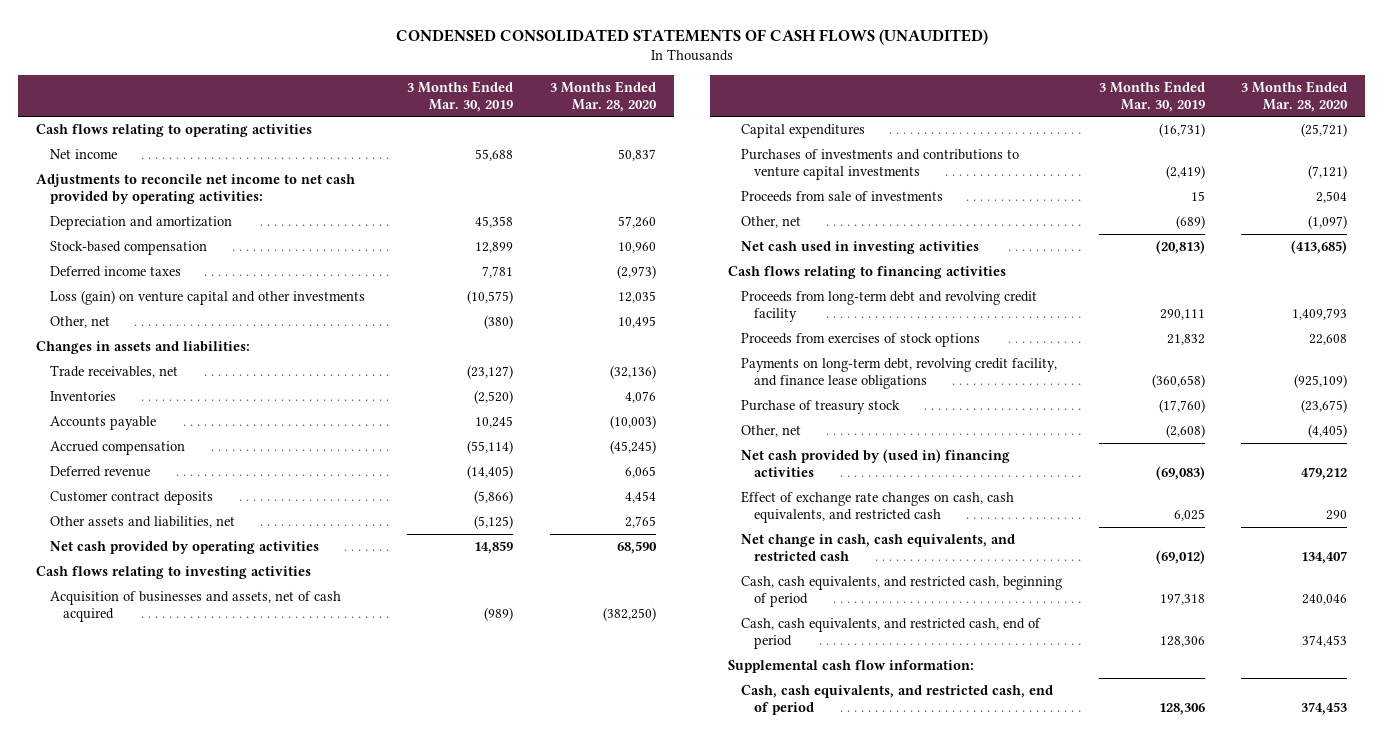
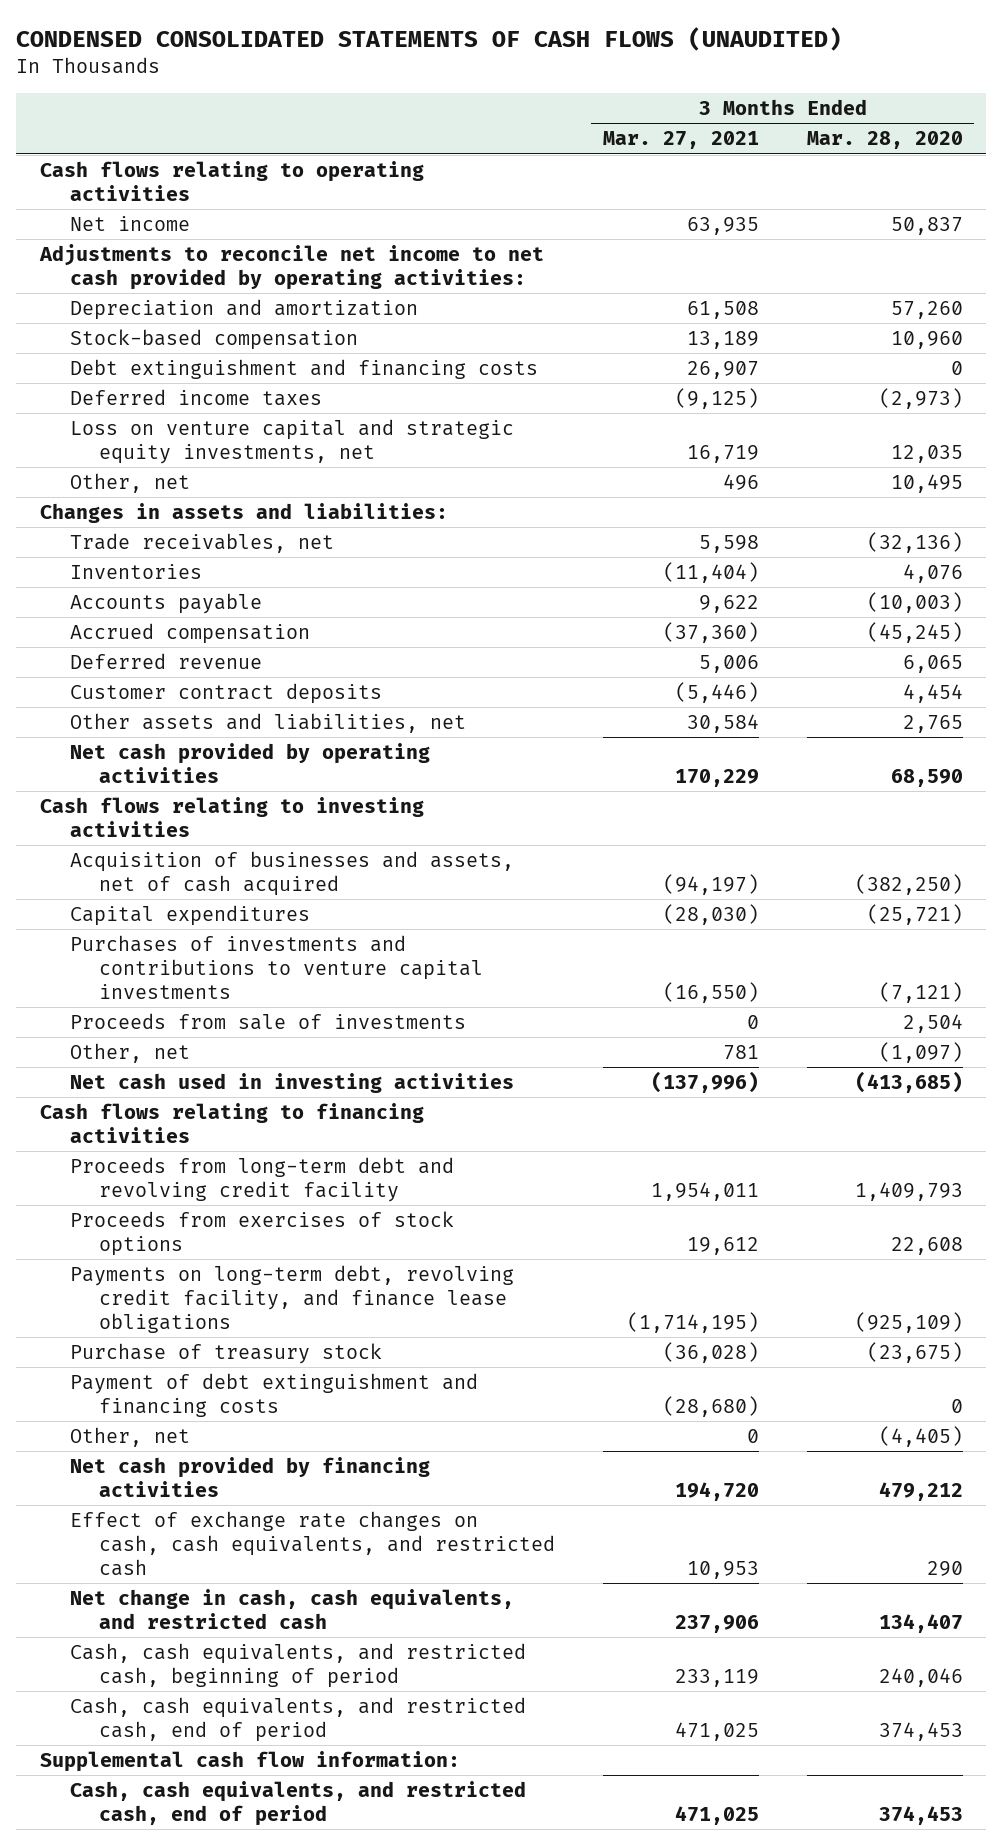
- | 3 Months Ended Mar. 30, 2019 | 3 Months Ended Mar. 28, 2020
+ | 3 Months Ended Mar. 27, 2021 | 3 Months Ended Mar. 28, 2020
+ Debt extinguishment and financing costs | 26,907 | 0
- Loss (gain) on venture capital and other investments | (10,575) | 12,035
+ Loss on venture capital and strategic equity investments, net | 16,719 | 12,035
+ Payment of debt extinguishment and financing costs | (28,680) | 0
- Net cash provided by (used in) financing activities | (69,083) | 479,212
+ Net cash provided by financing activities | 194,720 | 479,212

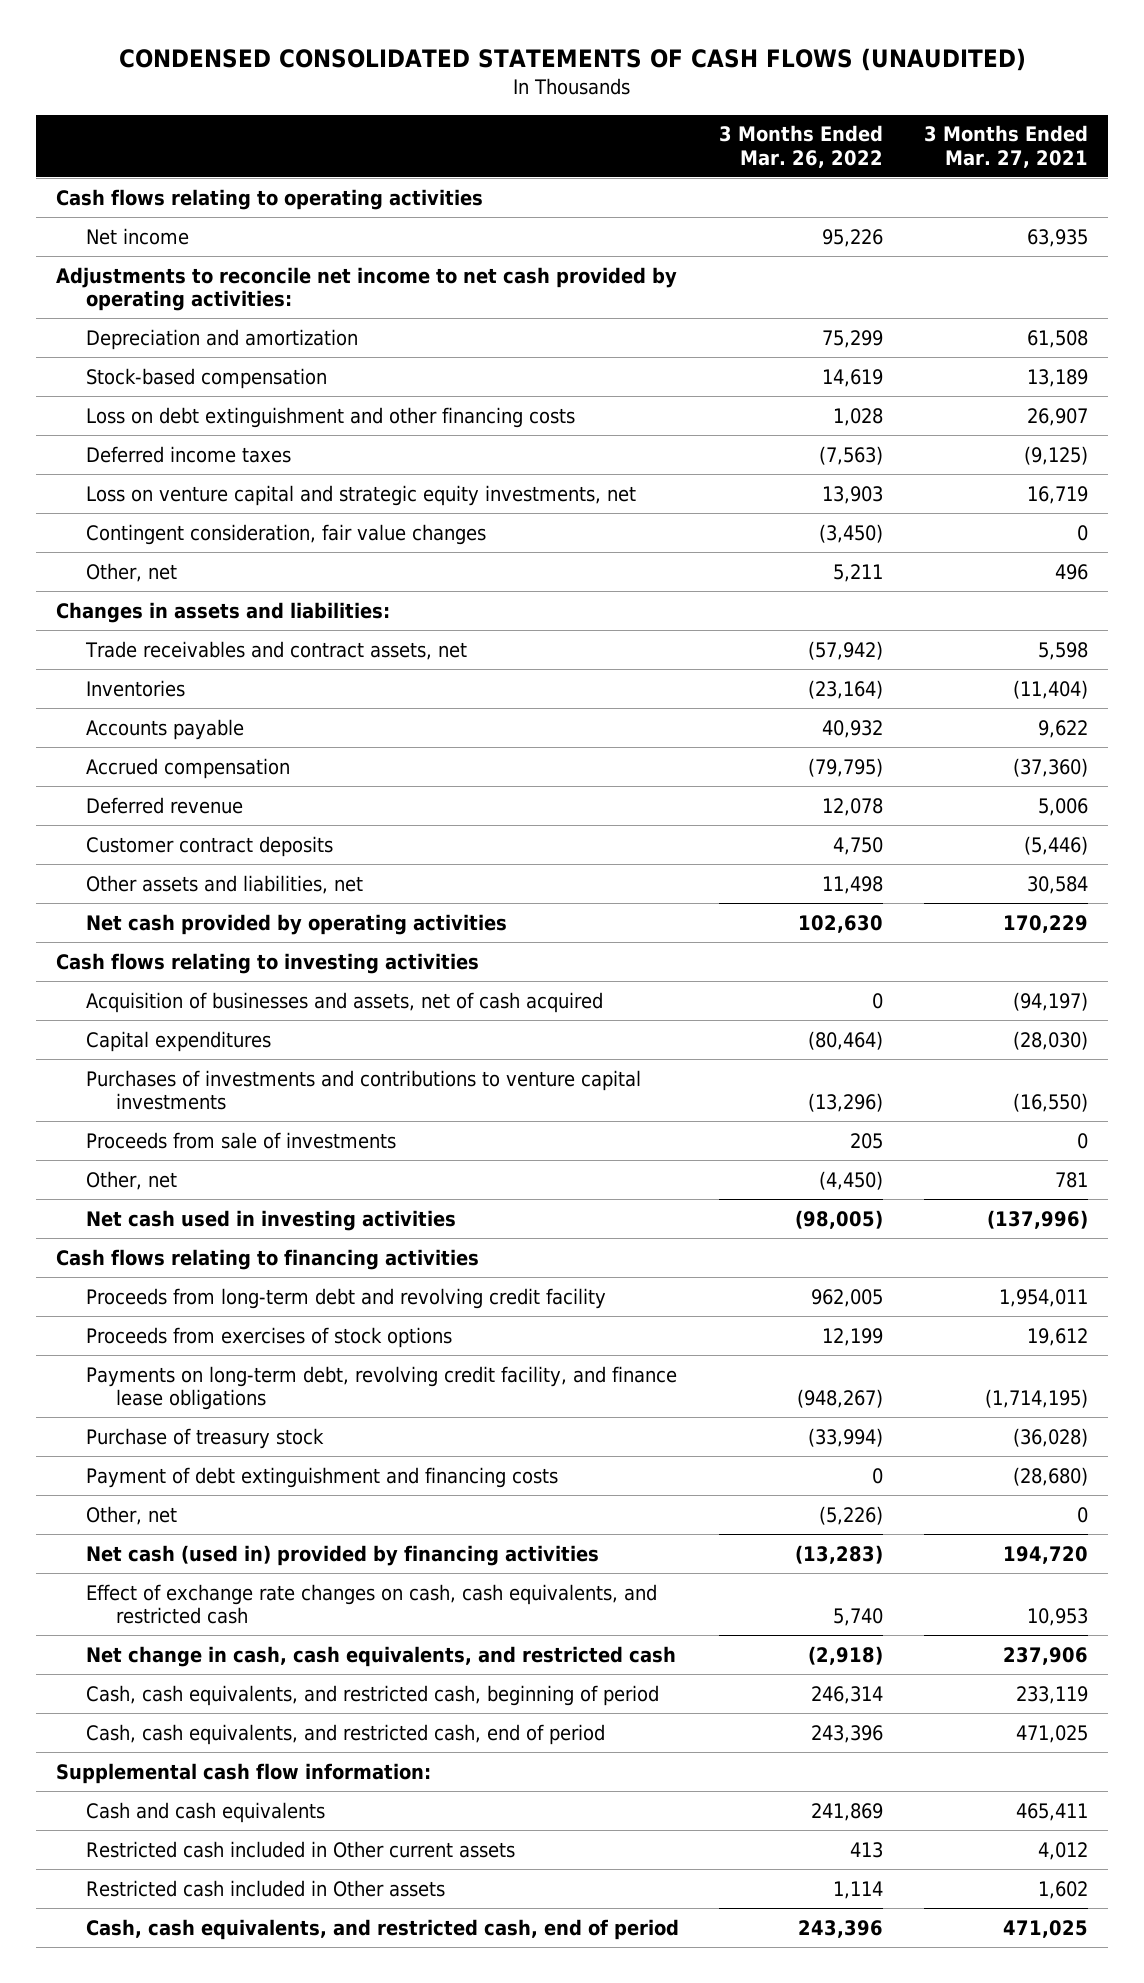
- | 3 Months Ended Mar. 27, 2021 | 3 Months Ended Mar. 28, 2020
+ | 3 Months Ended Mar. 26, 2022 | 3 Months Ended Mar. 27, 2021
- Debt extinguishment and financing costs | 26,907 | 0
+ Loss on debt extinguishment and other financing costs | 1,028 | 26,907
+ Contingent consideration, fair value changes | (3,450) | 0
- Trade receivables, net | 5,598 | (32,136)
+ Trade receivables and contract assets, net | (57,942) | 5,598
- Net cash provided by financing activities | 194,720 | 479,212
+ Net cash (used in) provided by financing activities | (13,283) | 194,720
+ Cash and cash equivalents | 241,869 | 465,411
+ Restricted cash included in Other current assets | 413 | 4,012
+ Restricted cash included in Other assets | 1,114 | 1,602

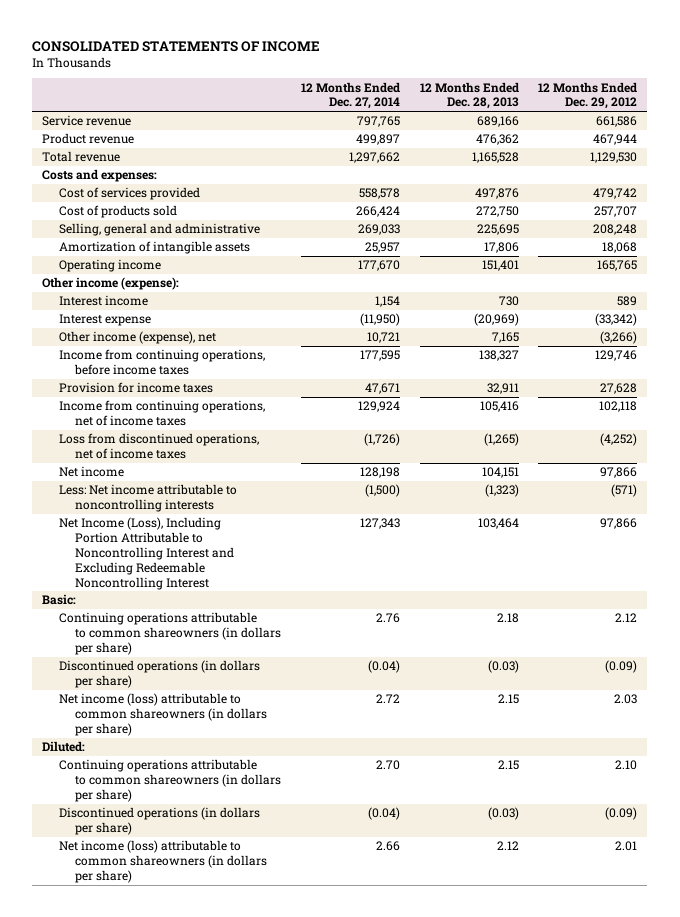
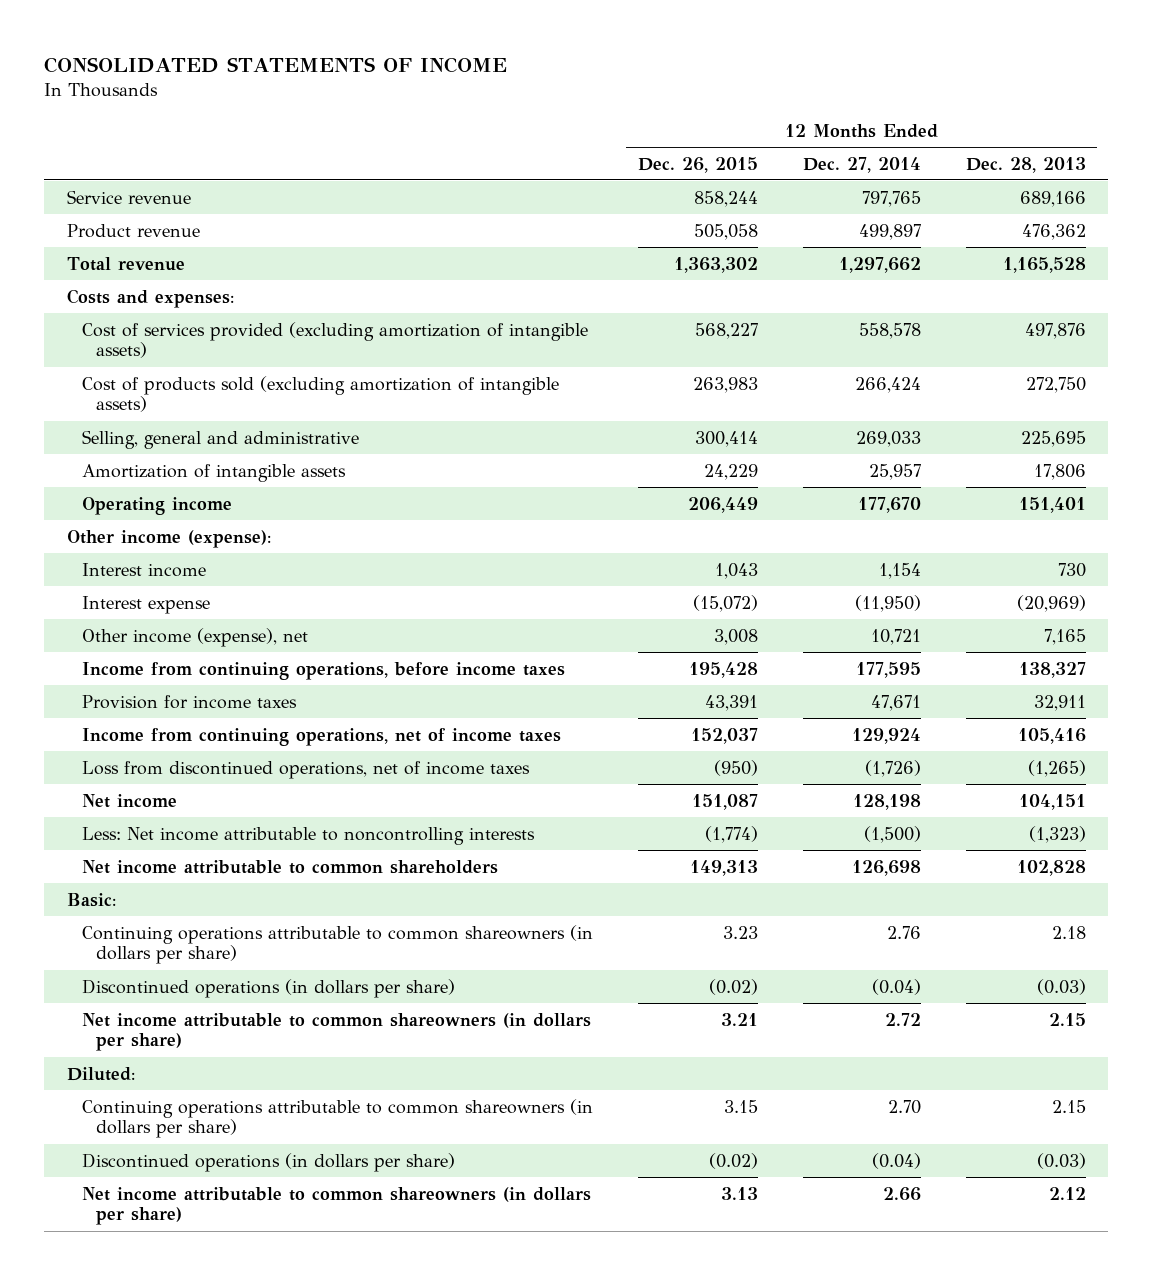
- | 12 Months Ended Dec. 27, 2014 | 12 Months Ended Dec. 28, 2013 | 12 Months Ended Dec. 29, 2012
+ | 12 Months Ended Dec. 26, 2015 | 12 Months Ended Dec. 27, 2014 | 12 Months Ended Dec. 28, 2013
- Cost of services provided | 558,578 | 497,876 | 479,742
- Cost of products sold | 266,424 | 272,750 | 257,707
+ Cost of services provided (excluding amortization of intangible assets) | 568,227 | 558,578 | 497,876
+ Cost of products sold (excluding amortization of intangible assets) | 263,983 | 266,424 | 272,750
- Net Income (Loss), Including Portion Attributable to Noncontrolling Interest and Excluding Redeemable Noncontrolling Interest | 127,343 | 103,464 | 97,866
+ Net income attributable to common shareholders | 149,313 | 126,698 | 102,828
- Net income (loss) attributable to common shareowners (in dollars per share) | 2.72 | 2.15 | 2.03
+ Net income attributable to common shareowners (in dollars per share) | 3.21 | 2.72 | 2.15
- Net income (loss) attributable to common shareowners (in dollars per share) | 2.66 | 2.12 | 2.01
+ Net income attributable to common shareowners (in dollars per share) | 3.13 | 2.66 | 2.12

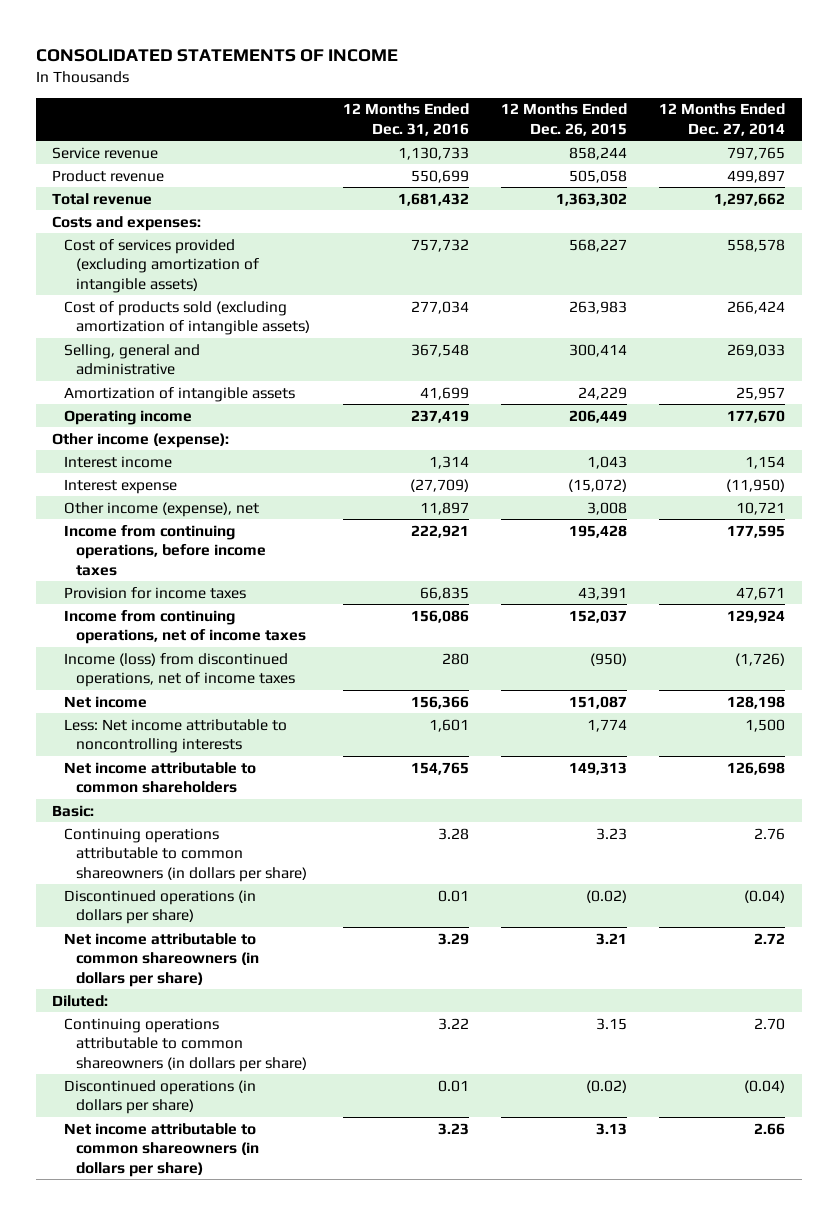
- | 12 Months Ended Dec. 26, 2015 | 12 Months Ended Dec. 27, 2014 | 12 Months Ended Dec. 28, 2013
+ | 12 Months Ended Dec. 31, 2016 | 12 Months Ended Dec. 26, 2015 | 12 Months Ended Dec. 27, 2014
- Loss from discontinued operations, net of income taxes | (950) | (1,726) | (1,265)
+ Income (loss) from discontinued operations, net of income taxes | 280 | (950) | (1,726)
- Less: Net income attributable to noncontrolling interests | (1,774) | (1,500) | (1,323)
+ Less: Net income attributable to noncontrolling interests | 1,601 | 1,774 | 1,500

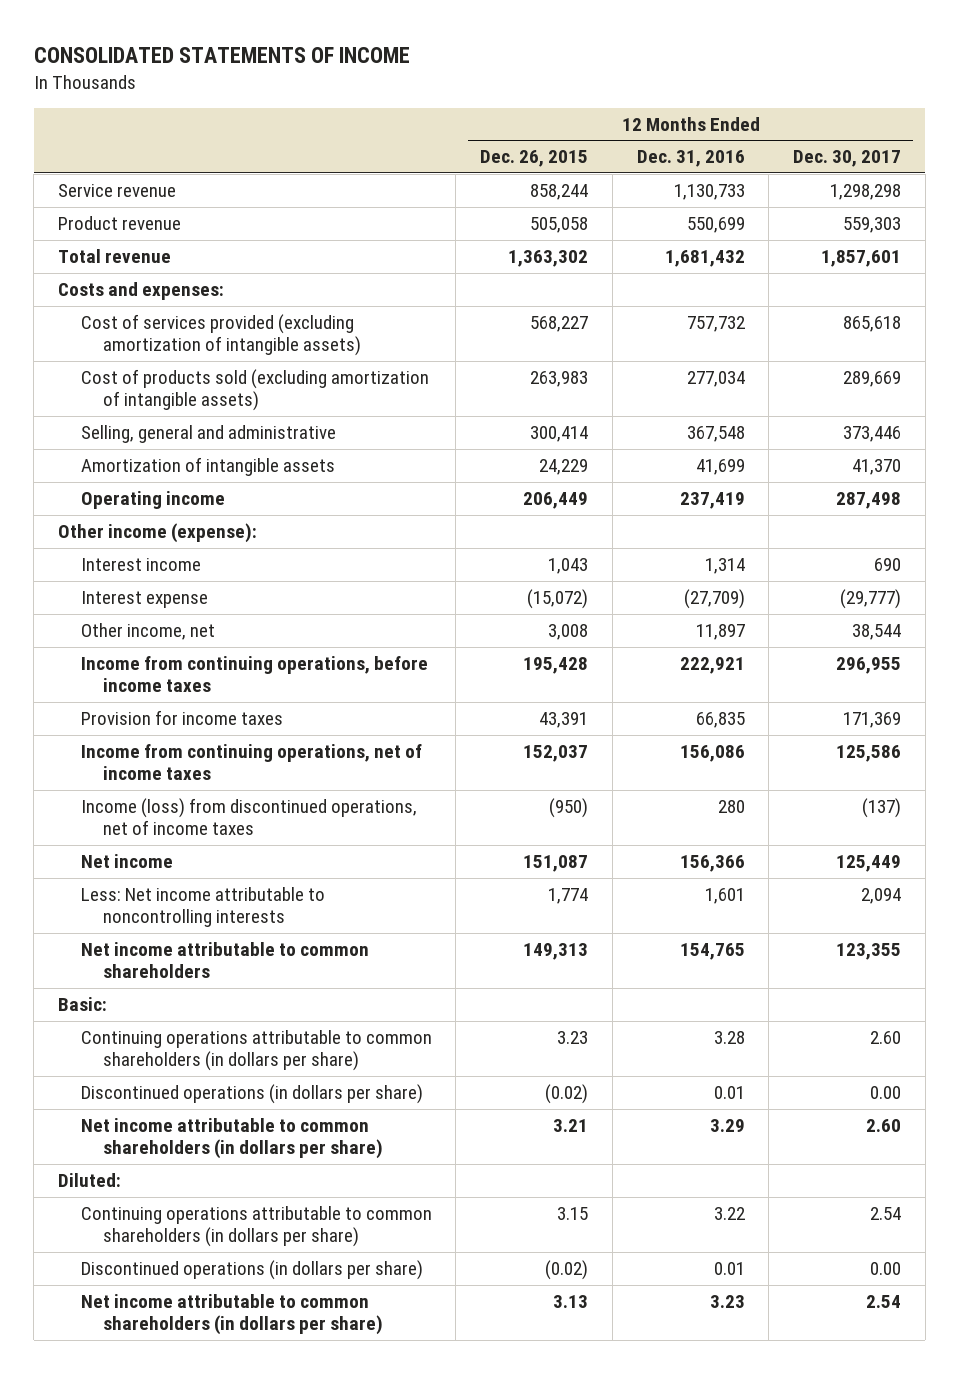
- | 12 Months Ended Dec. 31, 2016 | 12 Months Ended Dec. 26, 2015 | 12 Months Ended Dec. 27, 2014
+ | 12 Months Ended Dec. 26, 2015 | 12 Months Ended Dec. 31, 2016 | 12 Months Ended Dec. 30, 2017
- Other income (expense), net | 11,897 | 3,008 | 10,721
+ Other income, net | 3,008 | 11,897 | 38,544
- Continuing operations attributable to common shareowners (in dollars per share) | 3.28 | 3.23 | 2.76
+ Continuing operations attributable to common shareholders (in dollars per share) | 3.23 | 3.28 | 2.60
- Net income attributable to common shareowners (in dollars per share) | 3.29 | 3.21 | 2.72
+ Net income attributable to common shareholders (in dollars per share) | 3.21 | 3.29 | 2.60
- Continuing operations attributable to common shareowners (in dollars per share) | 3.22 | 3.15 | 2.70
+ Continuing operations attributable to common shareholders (in dollars per share) | 3.15 | 3.22 | 2.54
- Net income attributable to common shareowners (in dollars per share) | 3.23 | 3.13 | 2.66
+ Net income attributable to common shareholders (in dollars per share) | 3.13 | 3.23 | 2.54

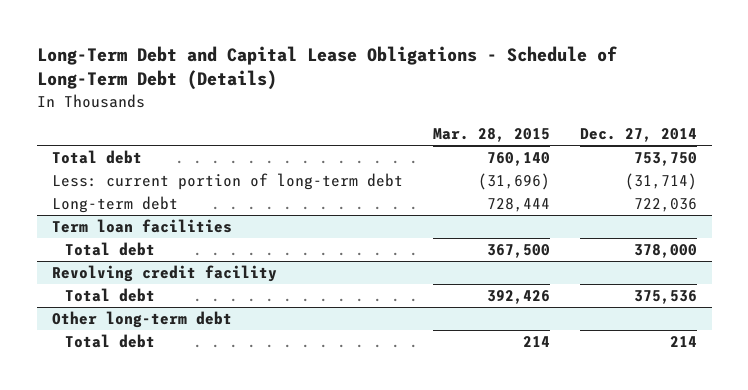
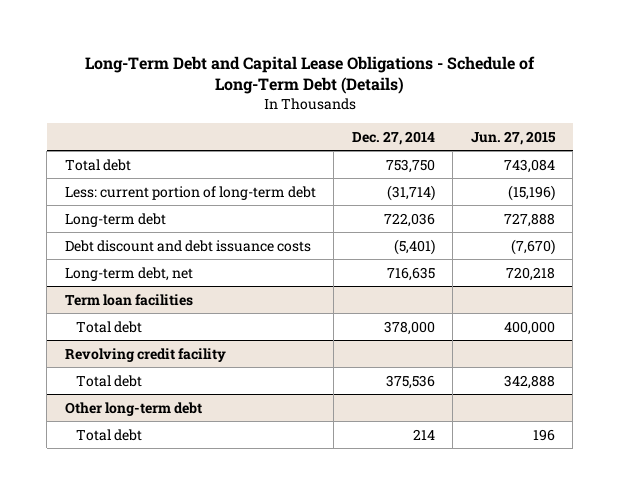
- | Mar. 28, 2015 | Dec. 27, 2014
+ | Dec. 27, 2014 | Jun. 27, 2015
+ Debt discount and debt issuance costs | (5,401) | (7,670)
+ Long-term debt, net | 716,635 | 720,218

